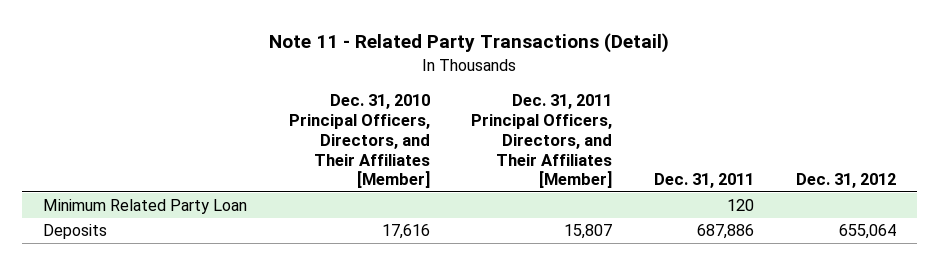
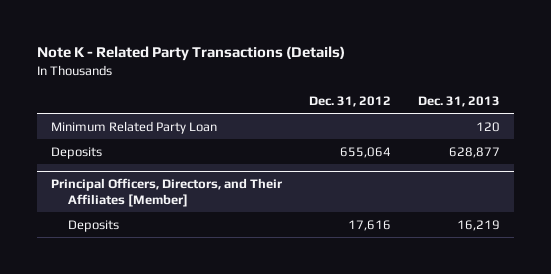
- Note 11 - Related Party Transactions (Detail)
+ Note K - Related Party Transactions (Details)
- | Dec. 31, 2010 Principal Officers, Directors, and Their Affiliates [Member] | Dec. 31, 2011 Principal Officers, Directors, and Their Affiliates [Member] | Dec. 31, 2011 | Dec. 31, 2012
+ | Dec. 31, 2012 | Dec. 31, 2013
+ Principal Officers, Directors, and Their Affiliates [Member]
+ Deposits | 17,616 | 16,219

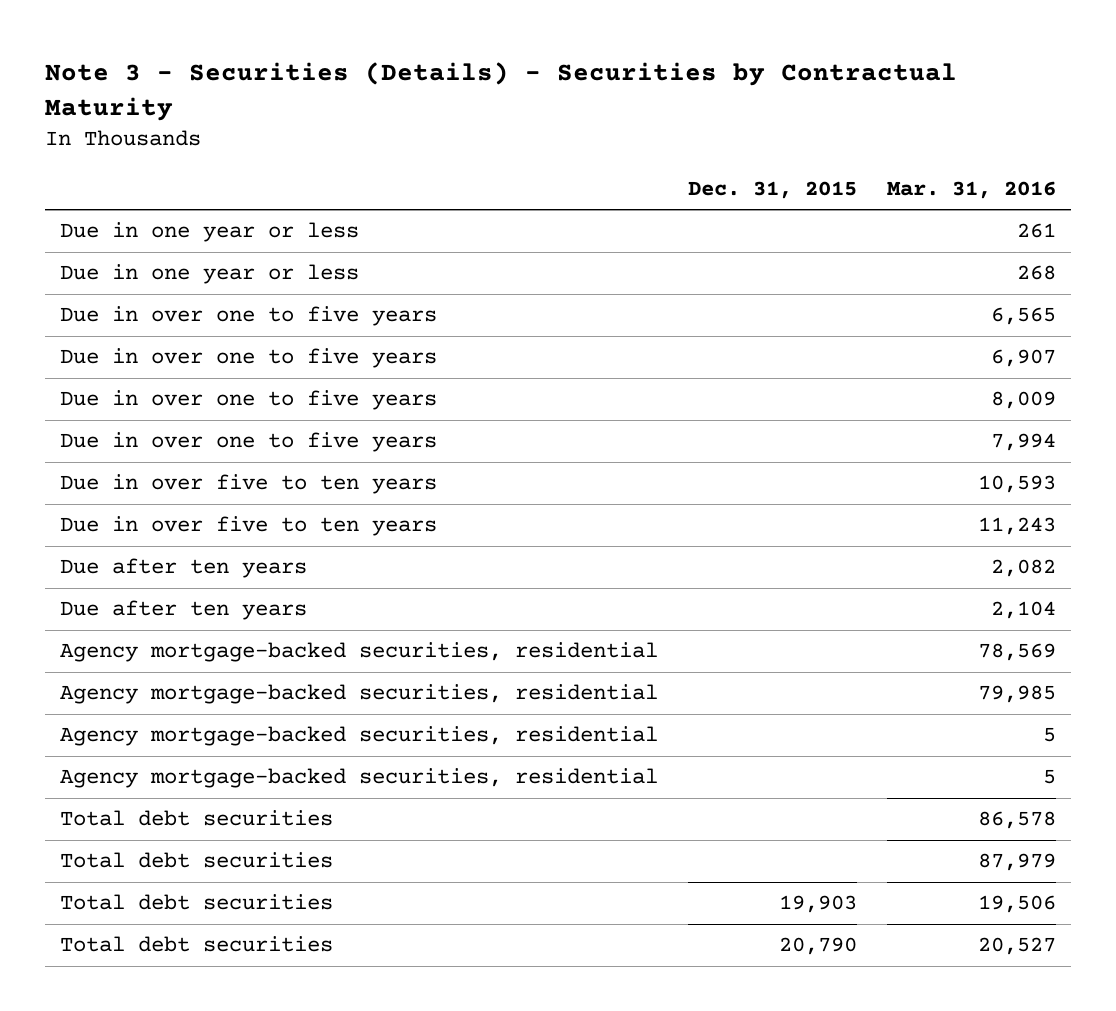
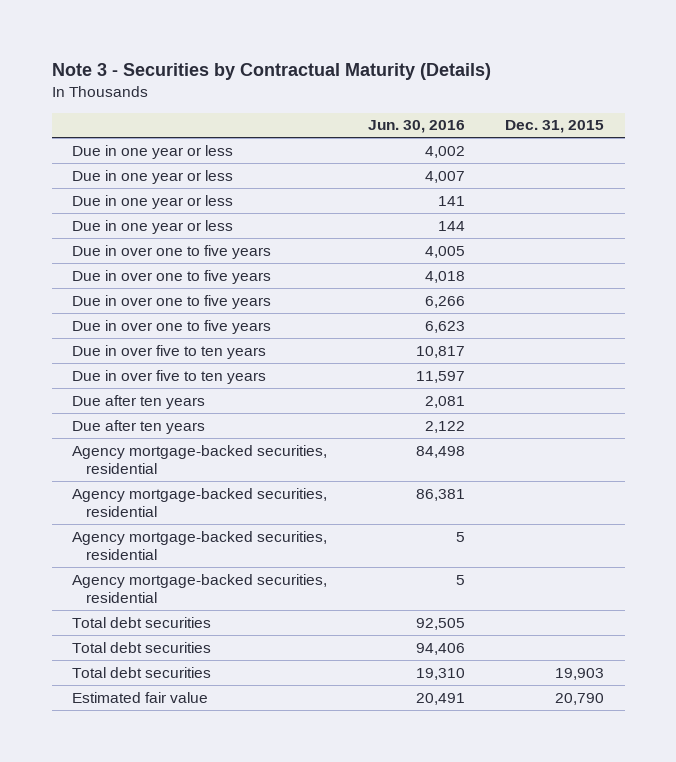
- Note 3 - Securities (Details) - Securities by Contractual Maturity
+ Note 3 - Securities by Contractual Maturity (Details)
- | Dec. 31, 2015 | Mar. 31, 2016
+ | Jun. 30, 2016 | Dec. 31, 2015
+ Due in one year or less | 141 |
+ Due in one year or less | 144 |
- Total debt securities | 20,790 | 20,527
+ Estimated fair value | 20,491 | 20,790

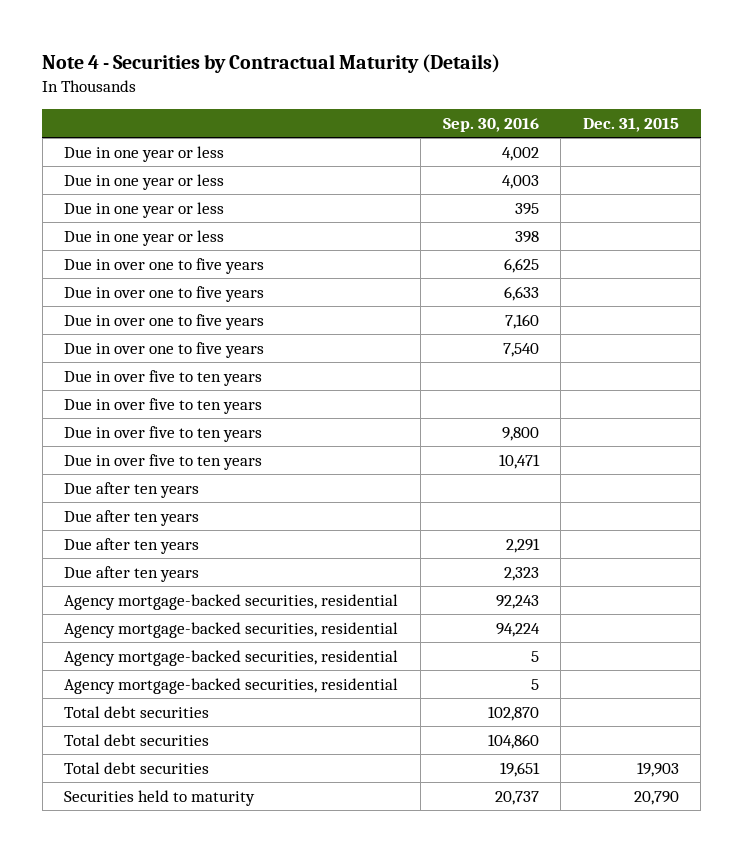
- Note 3 - Securities by Contractual Maturity (Details)
+ Note 4 - Securities by Contractual Maturity (Details)
- | Jun. 30, 2016 | Dec. 31, 2015
+ | Sep. 30, 2016 | Dec. 31, 2015
+ Due in over five to ten years | 9,800 |
+ Due in over five to ten years | 10,471 |
+ Due after ten years | 2,291 |
+ Due after ten years | 2,323 |
- Estimated fair value | 20,491 | 20,790
+ Securities held to maturity | 20,737 | 20,790

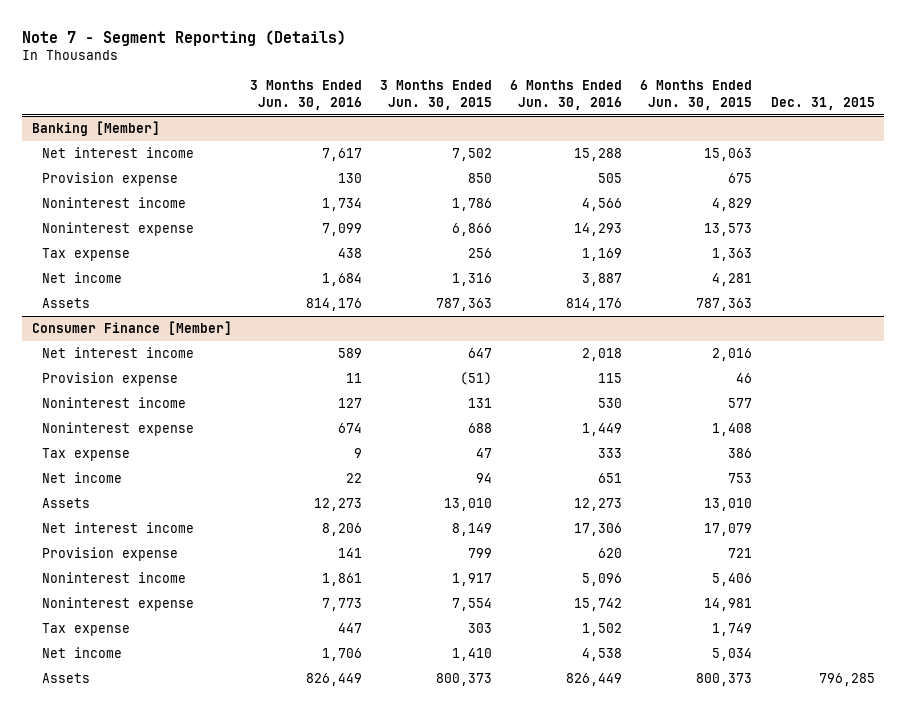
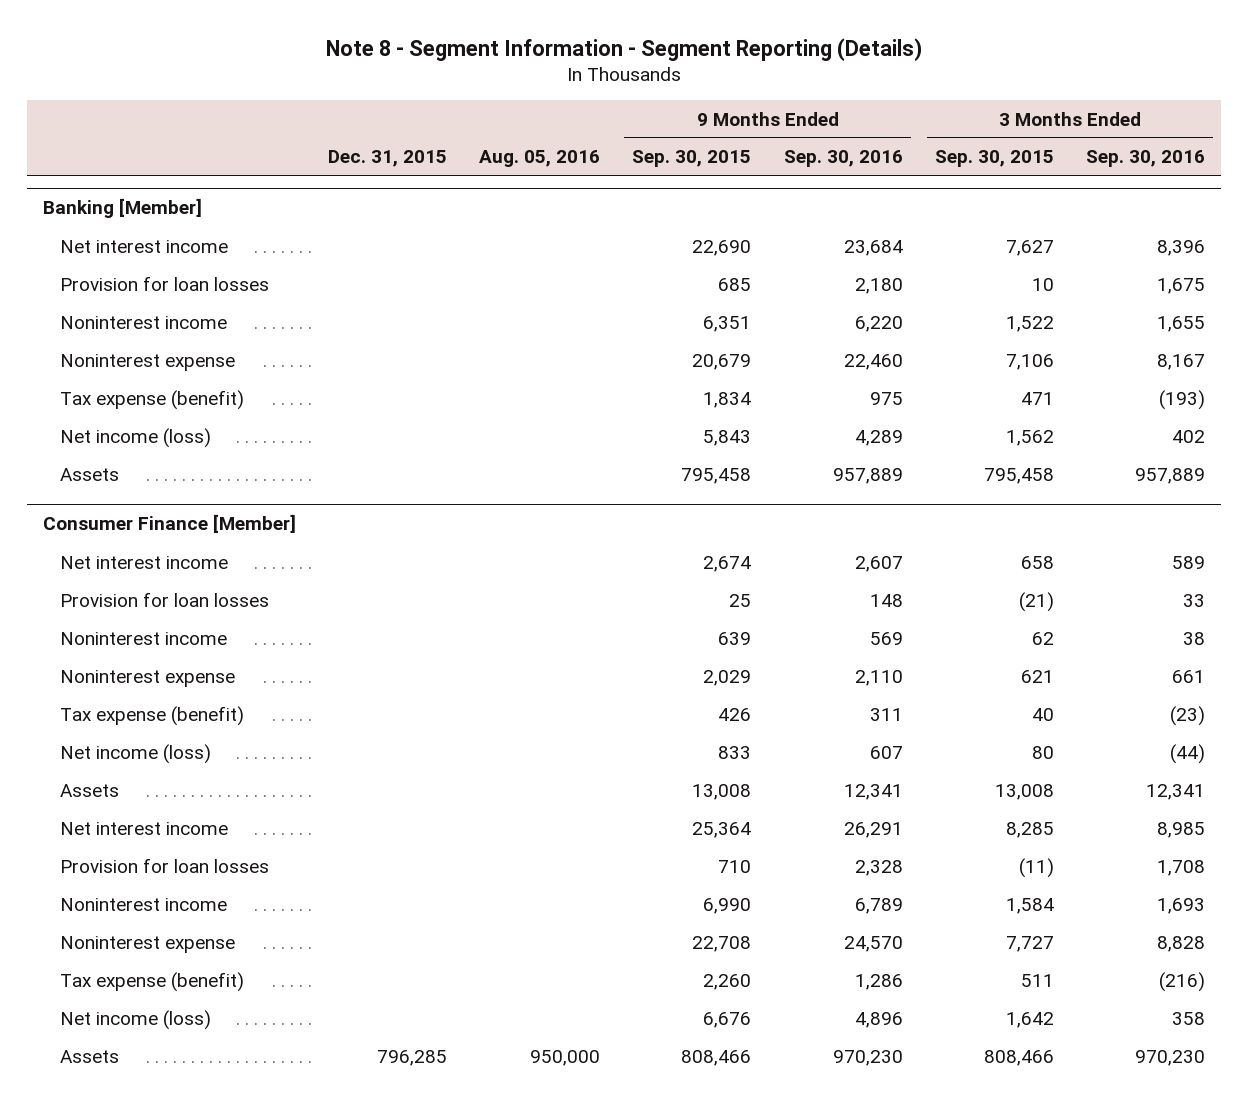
- Note 7 - Segment Reporting (Details)
+ Note 8 - Segment Information - Segment Reporting (Details)
- | 3 Months Ended Jun. 30, 2016 | 3 Months Ended Jun. 30, 2015 | 6 Months Ended Jun. 30, 2016 | 6 Months Ended Jun. 30, 2015 | Dec. 31, 2015
+ | Dec. 31, 2015 | Aug. 05, 2016 | 9 Months Ended Sep. 30, 2015 | 9 Months Ended Sep. 30, 2016 | 3 Months Ended Sep. 30, 2015 | 3 Months Ended Sep. 30, 2016
@ Banking [Member]
- Provision expense | 130 | 850 | 505 | 675 |
+ Provision for loan losses | | | 685 | 2,180 | 10 | 1,675
- Tax expense | 438 | 256 | 1,169 | 1,363 |
- Net income | 1,684 | 1,316 | 3,887 | 4,281 |
+ Tax expense (benefit) | | | 1,834 | 975 | 471 | (193)
+ Net income (loss) | | | 5,843 | 4,289 | 1,562 | 402
@ Consumer Finance [Member]
- Provision expense | 11 | (51) | 115 | 46 |
+ Provision for loan losses | | | 25 | 148 | (21) | 33
- Tax expense | 9 | 47 | 333 | 386 |
- Net income | 22 | 94 | 651 | 753 |
+ Tax expense (benefit) | | | 426 | 311 | 40 | (23)
+ Net income (loss) | | | 833 | 607 | 80 | (44)
- Provision expense | 141 | 799 | 620 | 721 |
+ Provision for loan losses | | | 710 | 2,328 | (11) | 1,708
- Tax expense | 447 | 303 | 1,502 | 1,749 |
- Net income | 1,706 | 1,410 | 4,538 | 5,034 |
+ Tax expense (benefit) | | | 2,260 | 1,286 | 511 | (216)
+ Net income (loss) | | | 6,676 | 4,896 | 1,642 | 358

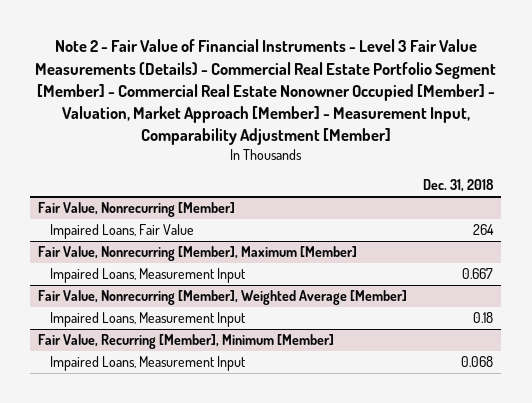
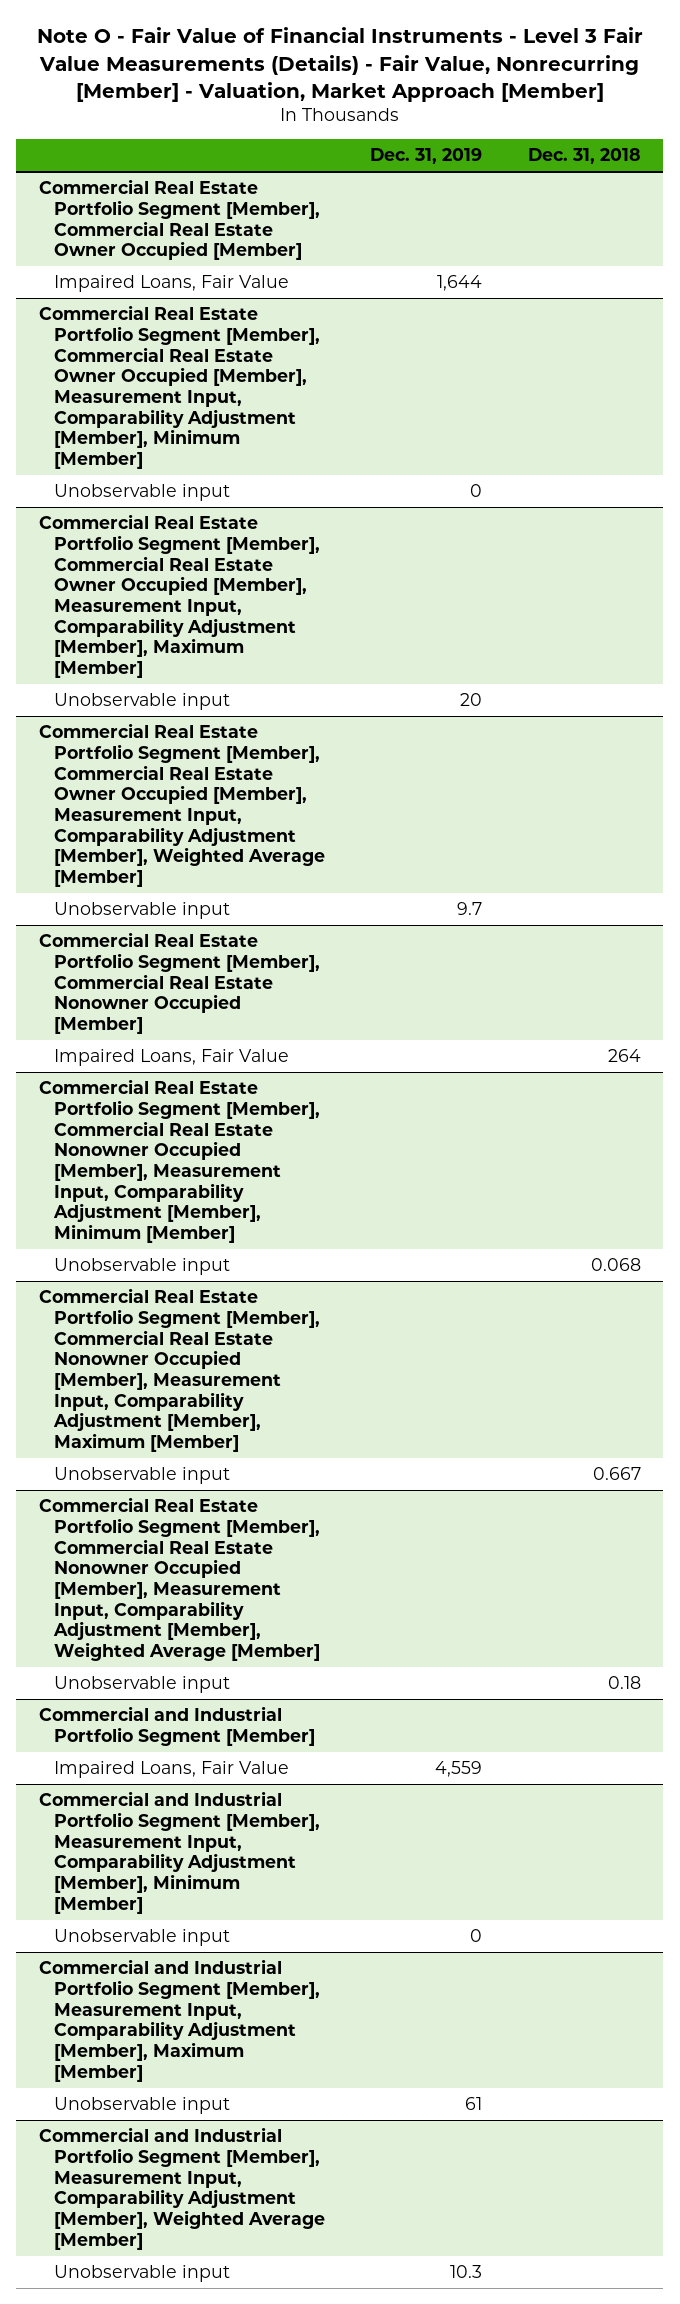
- Note 2 - Fair Value of Financial Instruments - Level 3 Fair Value Measurements (Details) - Commercial Real Estate Portfolio Segment [Member] - Commercial Real Estate Nonowner Occupied [Member] - Valuation, Market Approach [Member] - Measurement Input, Comparability Adjustment [Member]
+ Note O - Fair Value of Financial Instruments - Level 3 Fair Value Measurements (Details) - Fair Value, Nonrecurring [Member] - Valuation, Market Approach [Member]
- | Dec. 31, 2018
+ | Dec. 31, 2019 | Dec. 31, 2018
- Fair Value, Nonrecurring [Member]
+ Commercial Real Estate Portfolio Segment [Member], Commercial Real Estate Owner Occupied [Member]
+ Impaired Loans, Fair Value | 1,644 |
+ Commercial Real Estate Portfolio Segment [Member], Commercial Real Estate Owner Occupied [Member], Measurement Input, Comparability Adjustment [Member], Minimum [Member]
+ Unobservable input | 0 |
+ Commercial Real Estate Portfolio Segment [Member], Commercial Real Estate Owner Occupied [Member], Measurement Input, Comparability Adjustment [Member], Maximum [Member]
+ Unobservable input | 20 |
+ Commercial Real Estate Portfolio Segment [Member], Commercial Real Estate Owner Occupied [Member], Measurement Input, Comparability Adjustment [Member], Weighted Average [Member]
+ Unobservable input | 9.7 |
+ Commercial Real Estate Portfolio Segment [Member], Commercial Real Estate Nonowner Occupied [Member]
- Fair Value, Nonrecurring [Member], Maximum [Member]
- Impaired Loans, Measurement Input | 0.667
- Fair Value, Nonrecurring [Member], Weighted Average [Member]
- Impaired Loans, Measurement Input | 0.18
- Fair Value, Recurring [Member], Minimum [Member]
- Impaired Loans, Measurement Input | 0.068
+ Commercial Real Estate Portfolio Segment [Member], Commercial Real Estate Nonowner Occupied [Member], Measurement Input, Comparability Adjustment [Member], Minimum [Member]
+ Unobservable input | | 0.068
+ Commercial Real Estate Portfolio Segment [Member], Commercial Real Estate Nonowner Occupied [Member], Measurement Input, Comparability Adjustment [Member], Maximum [Member]
+ Unobservable input | | 0.667
+ Commercial Real Estate Portfolio Segment [Member], Commercial Real Estate Nonowner Occupied [Member], Measurement Input, Comparability Adjustment [Member], Weighted Average [Member]
+ Unobservable input | | 0.18
+ Commercial and Industrial Portfolio Segment [Member]
+ Impaired Loans, Fair Value | 4,559 |
+ Commercial and Industrial Portfolio Segment [Member], Measurement Input, Comparability Adjustment [Member], Minimum [Member]
+ Unobservable input | 0 |
+ Commercial and Industrial Portfolio Segment [Member], Measurement Input, Comparability Adjustment [Member], Maximum [Member]
+ Unobservable input | 61 |
+ Commercial and Industrial Portfolio Segment [Member], Measurement Input, Comparability Adjustment [Member], Weighted Average [Member]
+ Unobservable input | 10.3 |

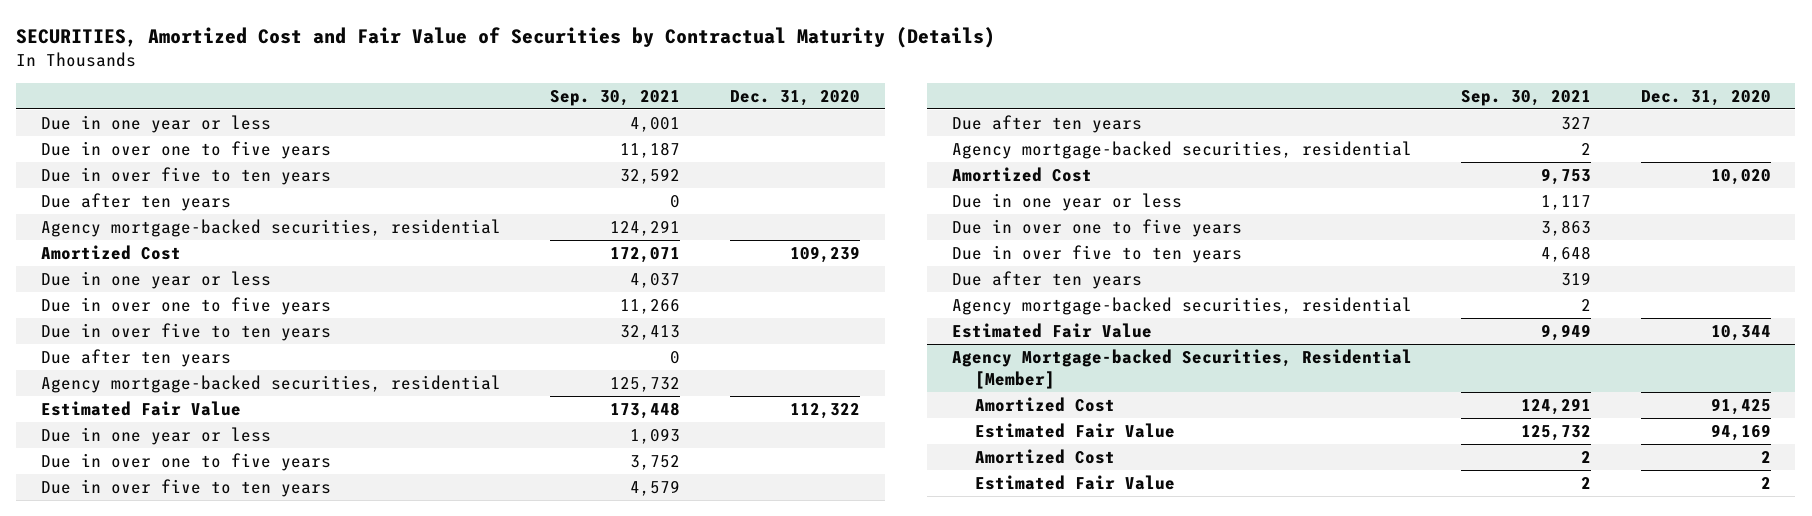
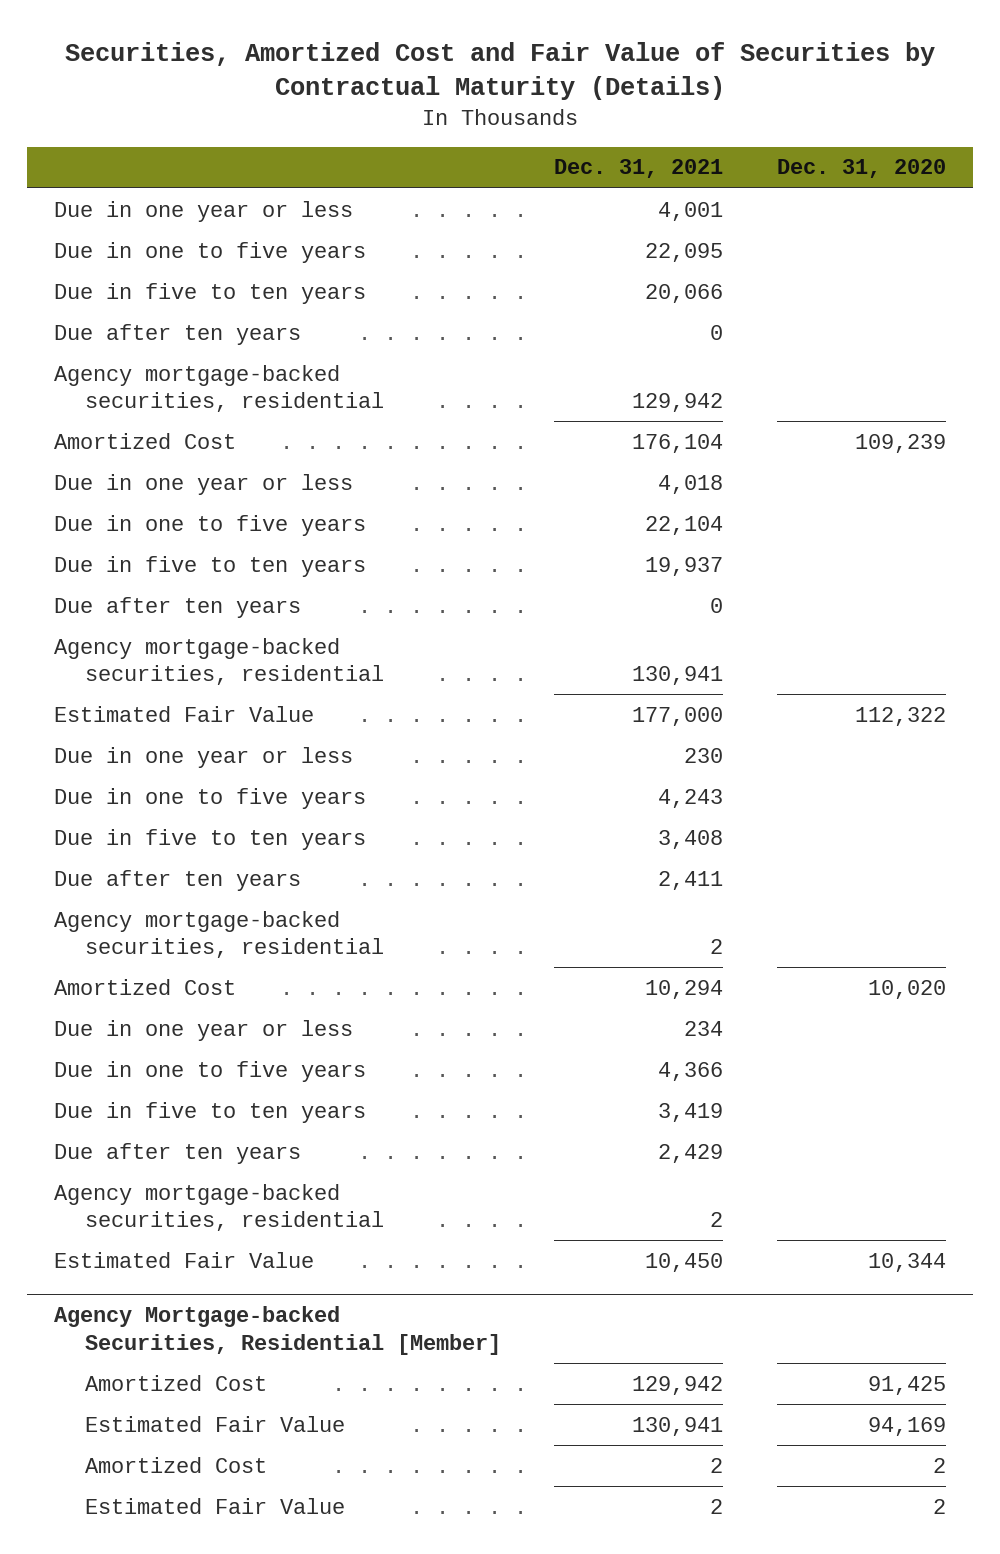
- SECURITIES, Amortized Cost and Fair Value of Securities by Contractual Maturity (Details)
+ Securities, Amortized Cost and Fair Value of Securities by Contractual Maturity (Details)
- | Sep. 30, 2021 | Dec. 31, 2020
+ | Dec. 31, 2021 | Dec. 31, 2020
- Due in over one to five years | 11,187 |
- Due in over five to ten years | 32,592 |
+ Due in one to five years | 22,095 |
+ Due in five to ten years | 20,066 |
- Due in over one to five years | 11,266 |
- Due in over five to ten years | 32,413 |
+ Due in one to five years | 22,104 |
+ Due in five to ten years | 19,937 |
- Due in over one to five years | 3,752 |
- Due in over five to ten years | 4,579 |
+ Due in one to five years | 4,243 |
+ Due in five to ten years | 3,408 |
- Due in over one to five years | 3,863 |
- Due in over five to ten years | 4,648 |
+ Due in one to five years | 4,366 |
+ Due in five to ten years | 3,419 |

